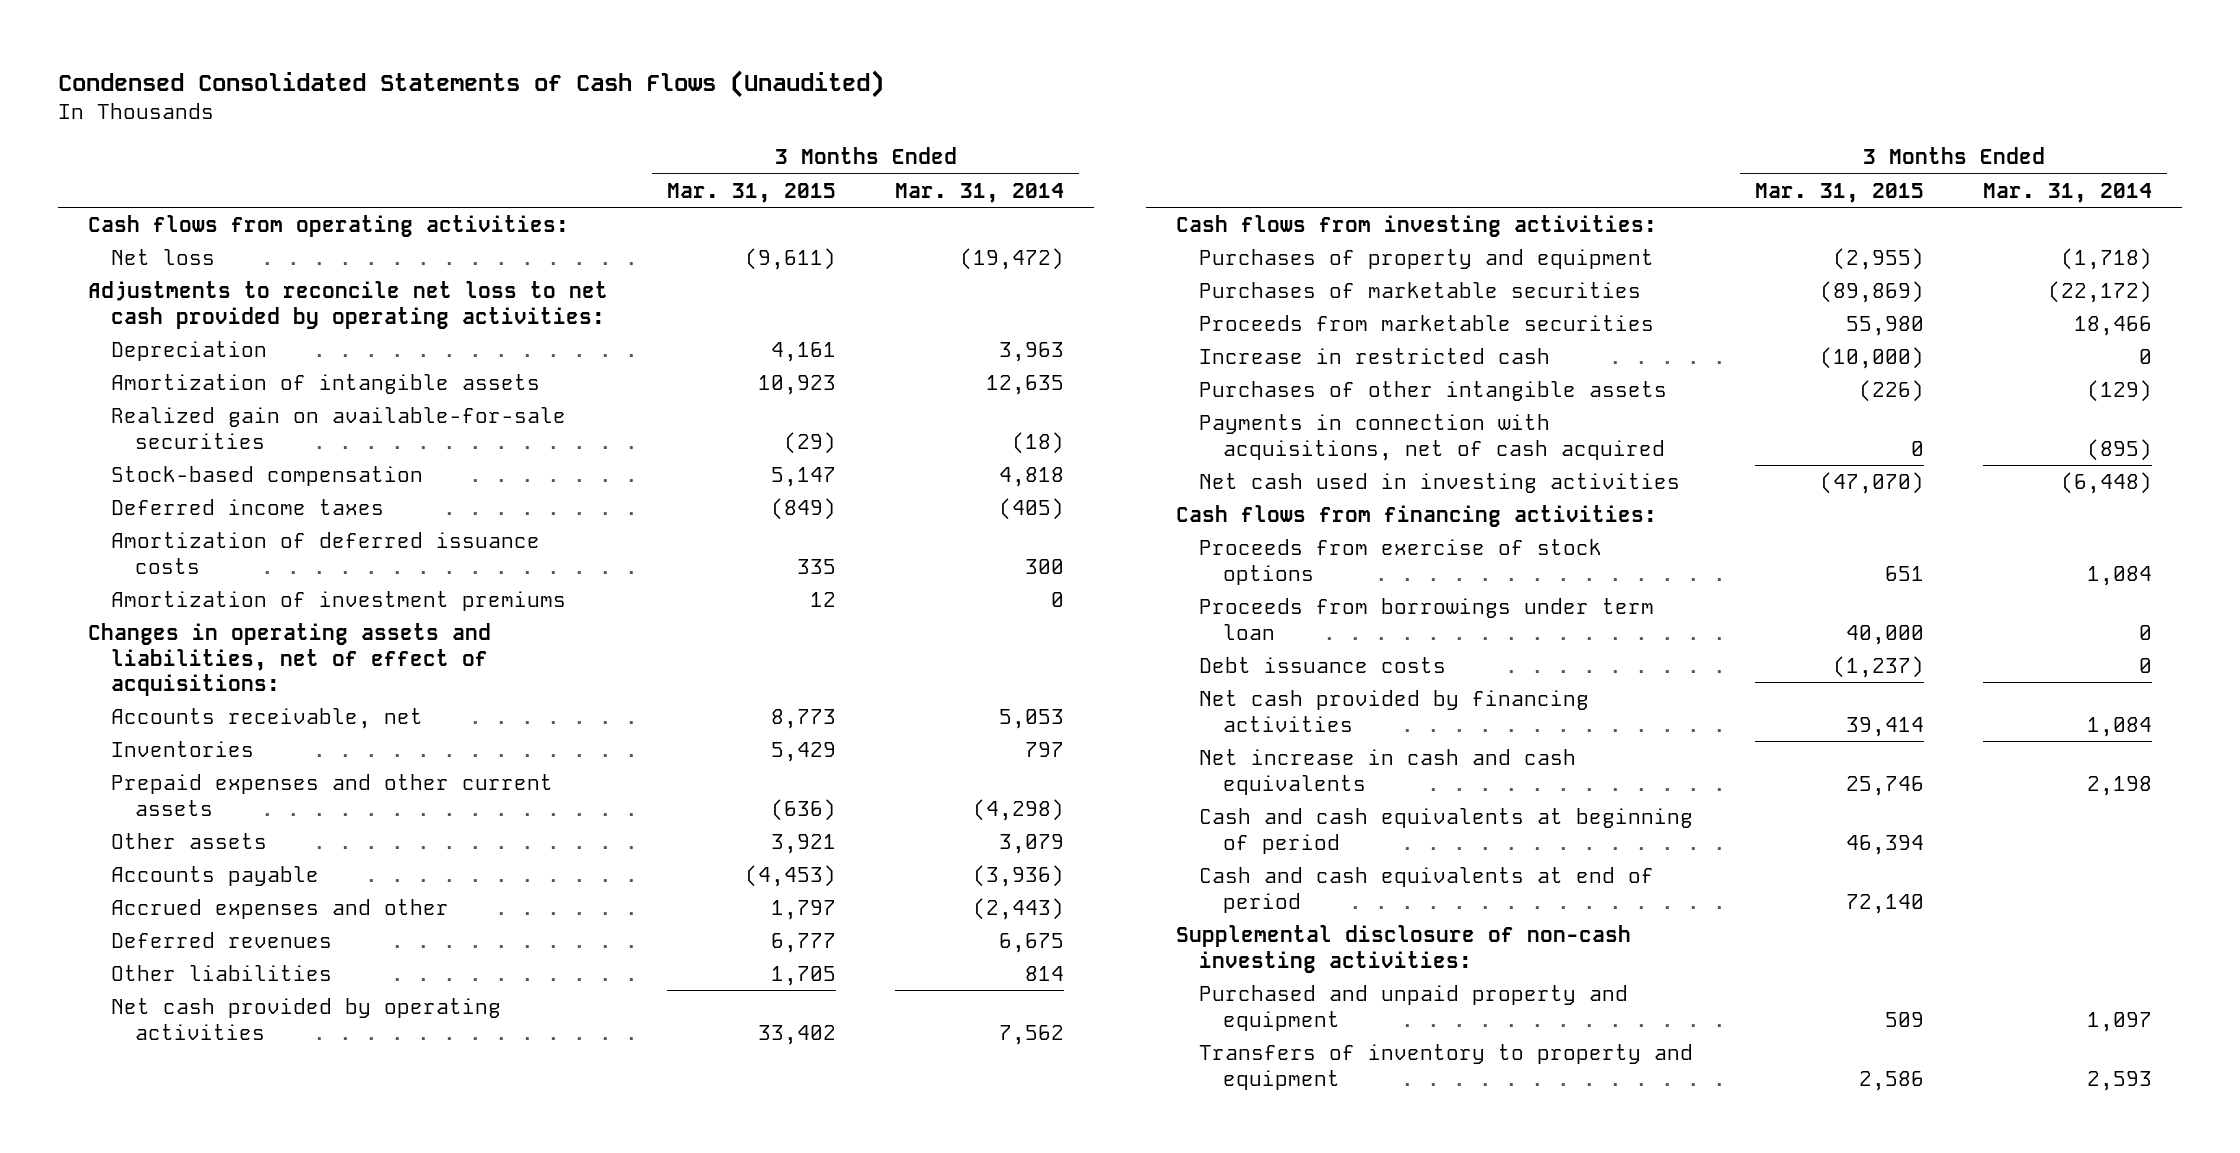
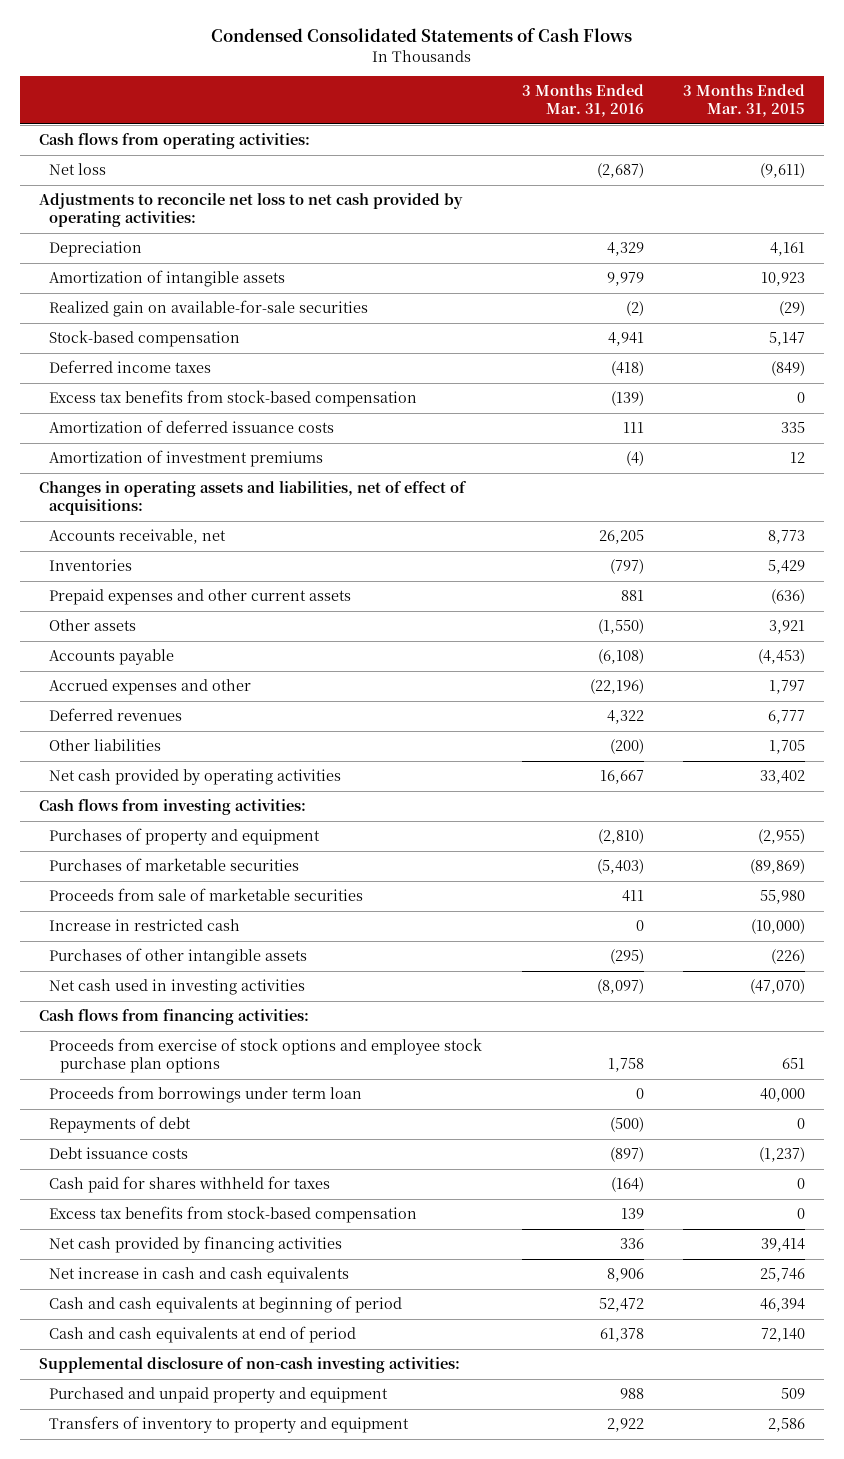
- Condensed Consolidated Statements of Cash Flows (Unaudited)
+ Condensed Consolidated Statements of Cash Flows
- | 3 Months Ended Mar. 31, 2015 | 3 Months Ended Mar. 31, 2014
+ | 3 Months Ended Mar. 31, 2016 | 3 Months Ended Mar. 31, 2015
+ Excess tax benefits from stock-based compensation | (139) | 0
- Proceeds from marketable securities | 55,980 | 18,466
+ Proceeds from sale of marketable securities | 411 | 55,980
- Payments in connection with acquisitions, net of cash acquired | 0 | (895)
- Proceeds from exercise of stock options | 651 | 1,084
+ Proceeds from exercise of stock options and employee stock purchase plan options | 1,758 | 651
+ Repayments of debt | (500) | 0
+ Cash paid for shares withheld for taxes | (164) | 0
+ Excess tax benefits from stock-based compensation | 139 | 0

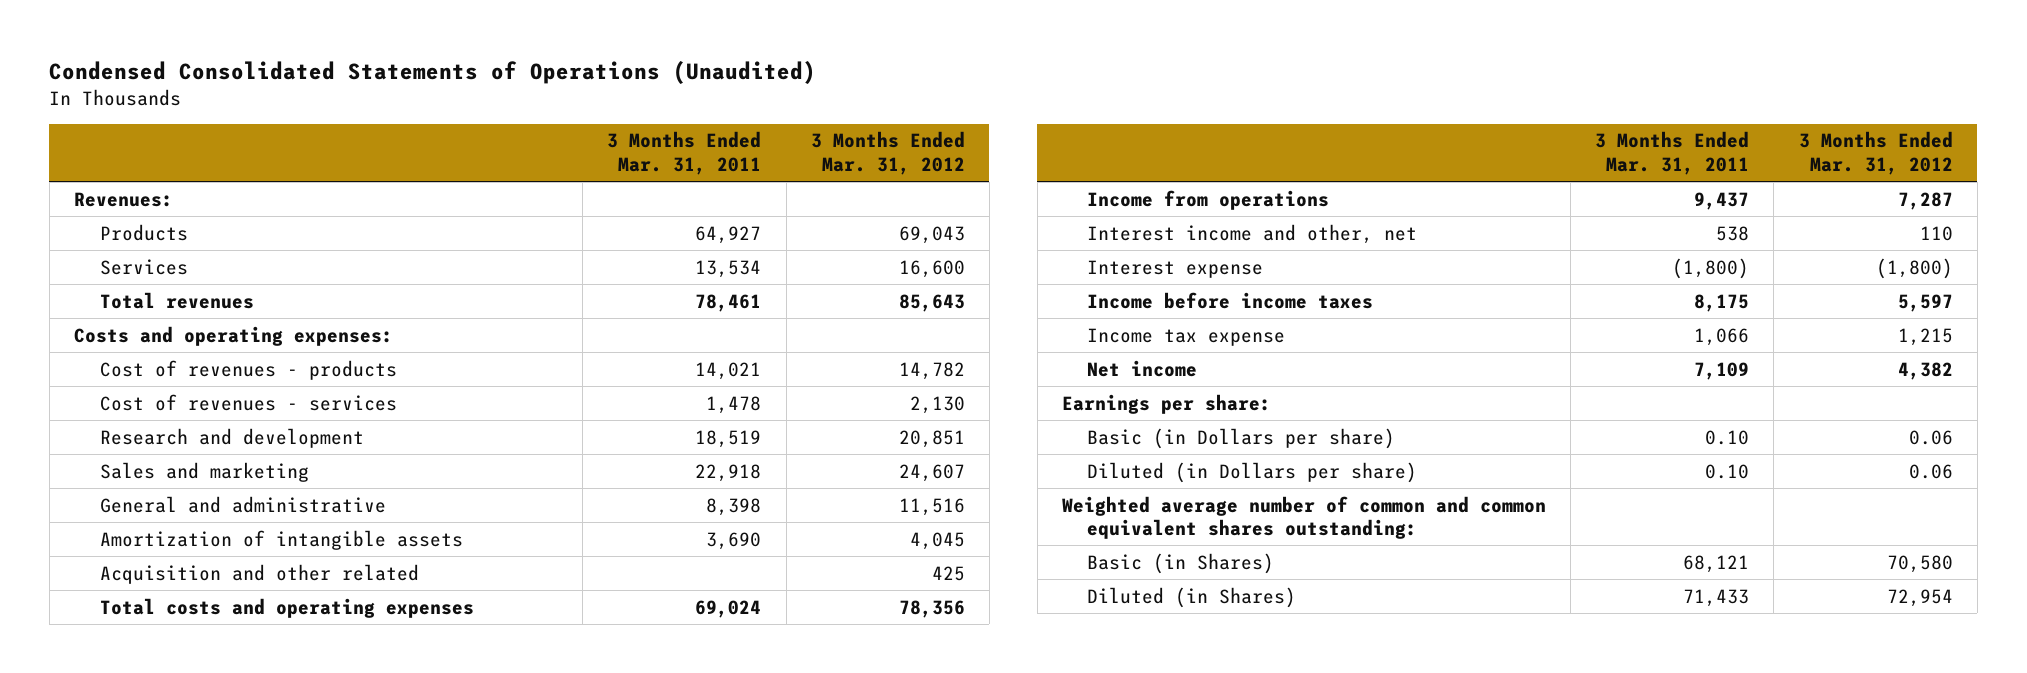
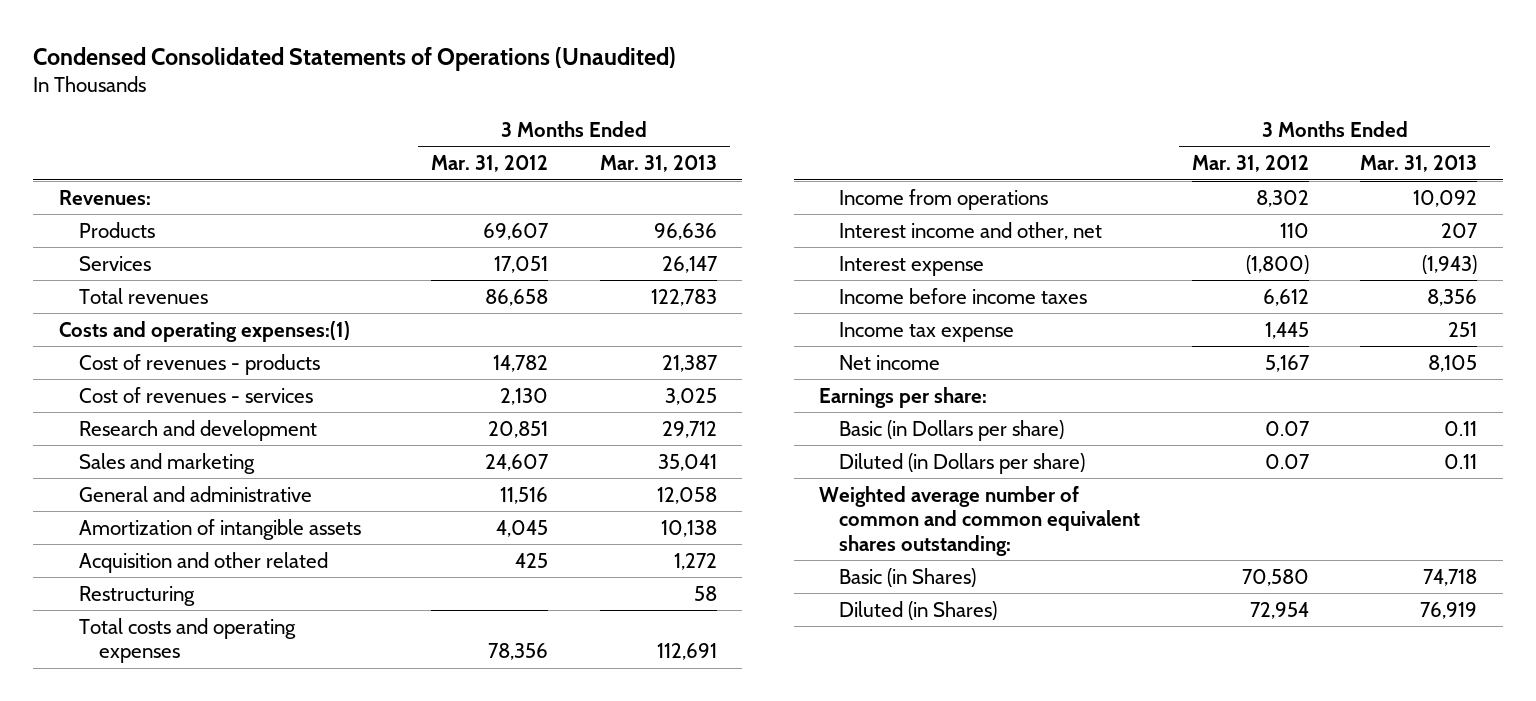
- | 3 Months Ended Mar. 31, 2011 | 3 Months Ended Mar. 31, 2012
+ | 3 Months Ended Mar. 31, 2012 | 3 Months Ended Mar. 31, 2013
- Products | 64,927 | 69,043
- Services | 13,534 | 16,600
- Total revenues | 78,461 | 85,643
- Costs and operating expenses:
+ Products | 69,607 | 96,636
+ Services | 17,051 | 26,147
+ Total revenues | 86,658 | 122,783
+ Costs and operating expenses:(1)
+ Restructuring | | 58
- Income from operations | 9,437 | 7,287
+ Income from operations | 8,302 | 10,092
- Income before income taxes | 8,175 | 5,597
- Income tax expense | 1,066 | 1,215
- Net income | 7,109 | 4,382
+ Income before income taxes | 6,612 | 8,356
+ Income tax expense | 1,445 | 251
+ Net income | 5,167 | 8,105
- Basic (in Dollars per share) | 0.10 | 0.06
- Diluted (in Dollars per share) | 0.10 | 0.06
+ Basic (in Dollars per share) | 0.07 | 0.11
+ Diluted (in Dollars per share) | 0.07 | 0.11

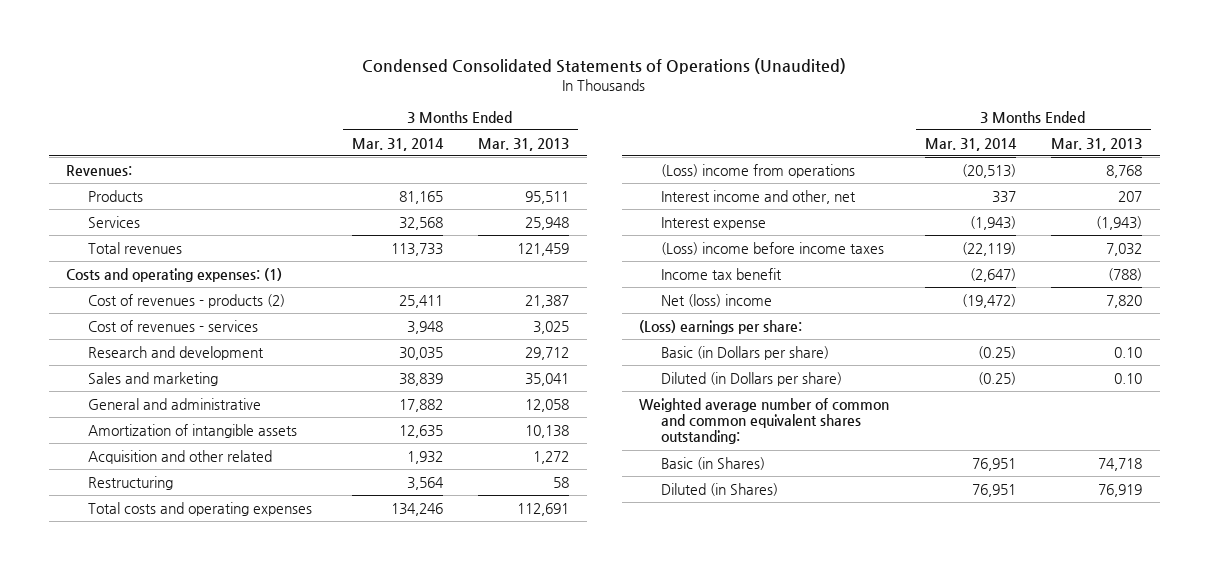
- | 3 Months Ended Mar. 31, 2012 | 3 Months Ended Mar. 31, 2013
+ | 3 Months Ended Mar. 31, 2014 | 3 Months Ended Mar. 31, 2013
- Products | 69,607 | 96,636
- Services | 17,051 | 26,147
- Total revenues | 86,658 | 122,783
- Costs and operating expenses:(1)
- Cost of revenues - products | 14,782 | 21,387
+ Products | 81,165 | 95,511
+ Services | 32,568 | 25,948
+ Total revenues | 113,733 | 121,459
+ Costs and operating expenses: (1)
+ Cost of revenues - products (2) | 25,411 | 21,387
- Income from operations | 8,302 | 10,092
+ (Loss) income from operations | (20,513) | 8,768
- Income before income taxes | 6,612 | 8,356
- Income tax expense | 1,445 | 251
- Net income | 5,167 | 8,105
- Earnings per share:
- Basic (in Dollars per share) | 0.07 | 0.11
- Diluted (in Dollars per share) | 0.07 | 0.11
+ (Loss) income before income taxes | (22,119) | 7,032
+ Income tax benefit | (2,647) | (788)
+ Net (loss) income | (19,472) | 7,820
+ (Loss) earnings per share:
+ Basic (in Dollars per share) | (0.25) | 0.10
+ Diluted (in Dollars per share) | (0.25) | 0.10

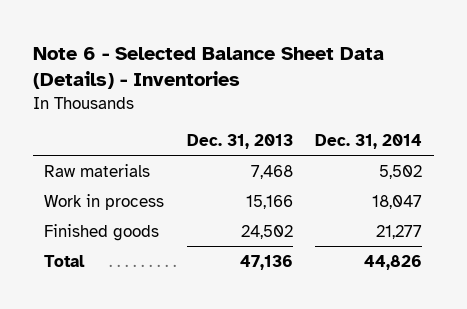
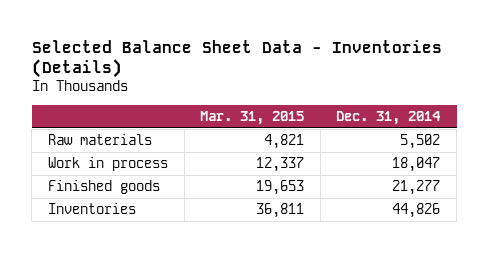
- Note 6 - Selected Balance Sheet Data (Details) - Inventories
+ Selected Balance Sheet Data - Inventories (Details)
- | Dec. 31, 2013 | Dec. 31, 2014
+ | Mar. 31, 2015 | Dec. 31, 2014
- Total | 47,136 | 44,826
+ Inventories | 36,811 | 44,826

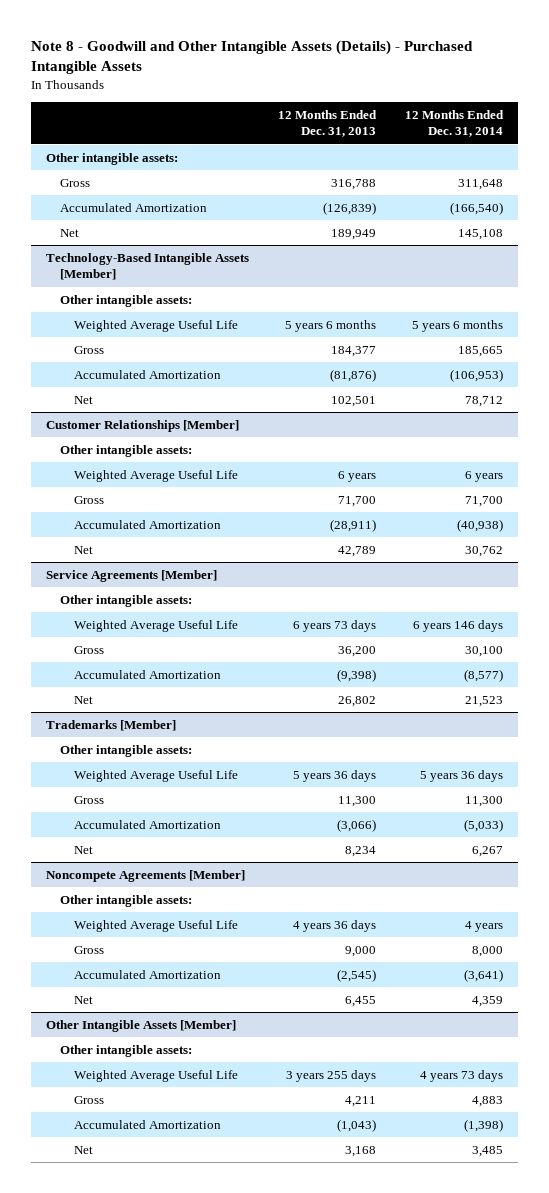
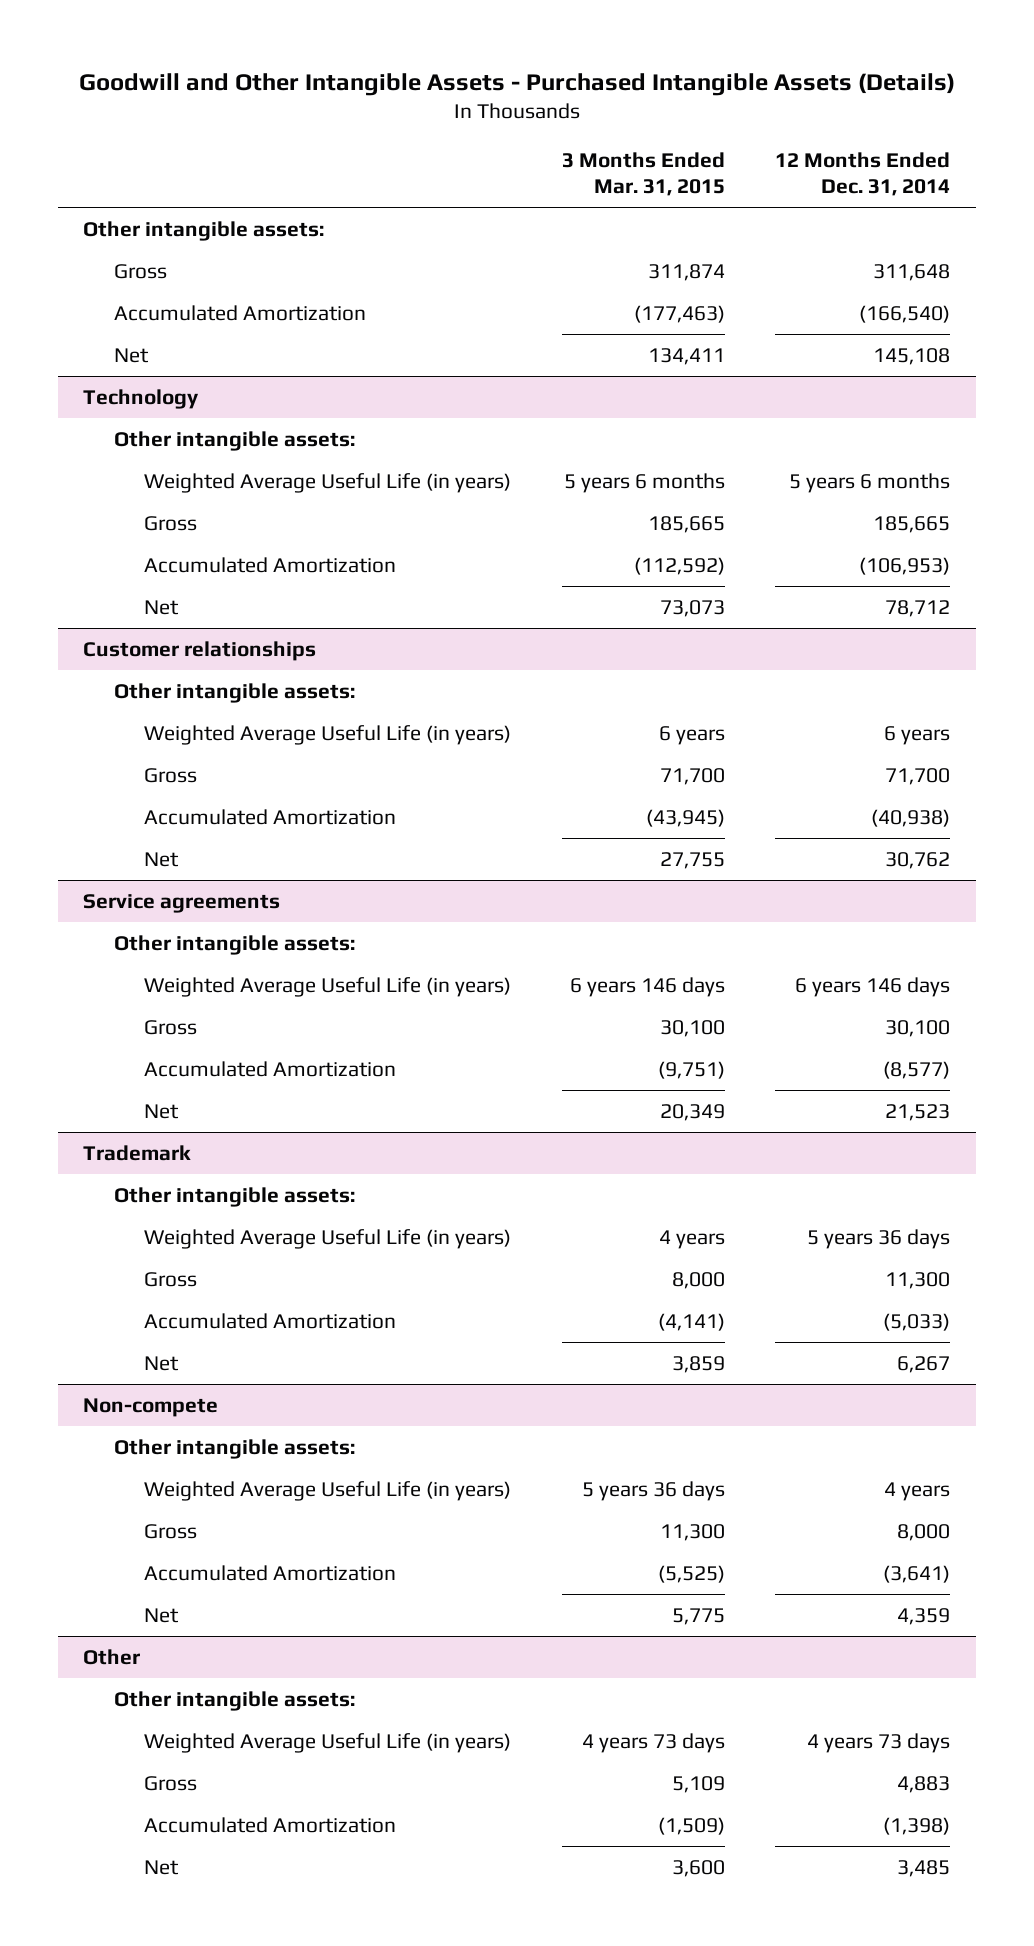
- Note 8 - Goodwill and Other Intangible Assets (Details) - Purchased Intangible Assets
+ Goodwill and Other Intangible Assets - Purchased Intangible Assets (Details)
- | 12 Months Ended Dec. 31, 2013 | 12 Months Ended Dec. 31, 2014
+ | 3 Months Ended Mar. 31, 2015 | 12 Months Ended Dec. 31, 2014
- Technology-Based Intangible Assets [Member]
+ Technology
- Weighted Average Useful Life | 5 years 6 months | 5 years 6 months
+ Weighted Average Useful Life (in years) | 5 years 6 months | 5 years 6 months
- Customer Relationships [Member]
+ Customer relationships
- Weighted Average Useful Life | 6 years | 6 years
+ Weighted Average Useful Life (in years) | 6 years | 6 years
- Service Agreements [Member]
+ Service agreements
- Weighted Average Useful Life | 6 years 73 days | 6 years 146 days
+ Weighted Average Useful Life (in years) | 6 years 146 days | 6 years 146 days
- Trademarks [Member]
+ Trademark
- Weighted Average Useful Life | 5 years 36 days | 5 years 36 days
+ Weighted Average Useful Life (in years) | 4 years | 5 years 36 days
- Noncompete Agreements [Member]
+ Non-compete
- Weighted Average Useful Life | 4 years 36 days | 4 years
+ Weighted Average Useful Life (in years) | 5 years 36 days | 4 years
- Other Intangible Assets [Member]
+ Other
- Weighted Average Useful Life | 3 years 255 days | 4 years 73 days
+ Weighted Average Useful Life (in years) | 4 years 73 days | 4 years 73 days

